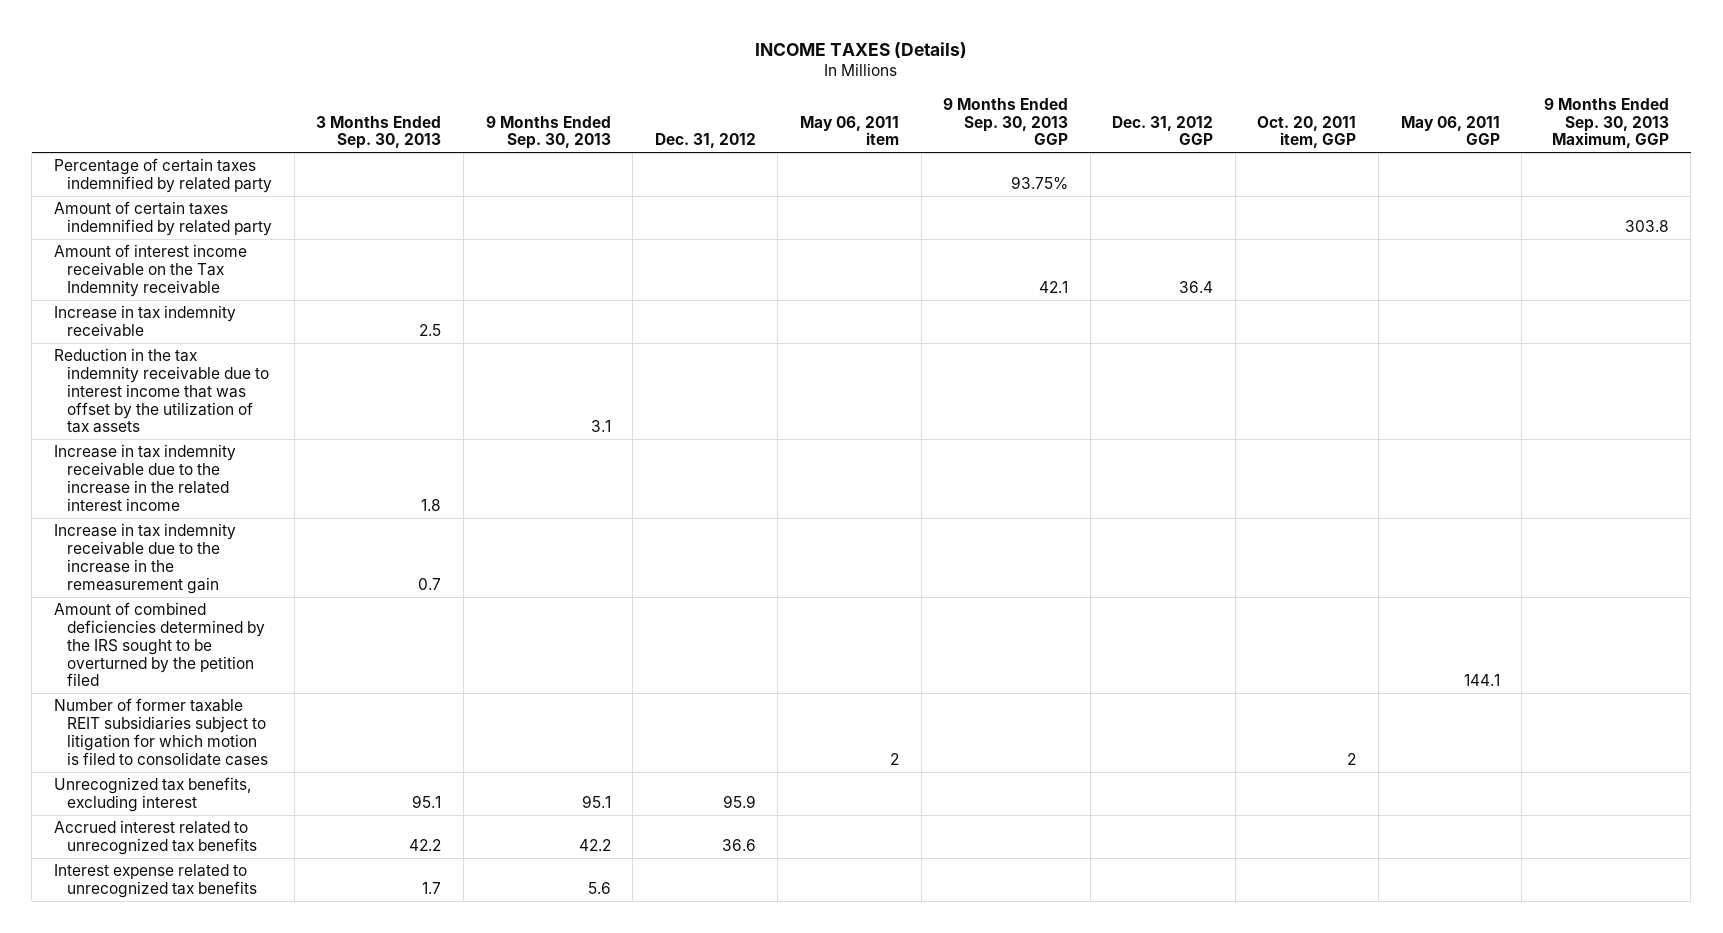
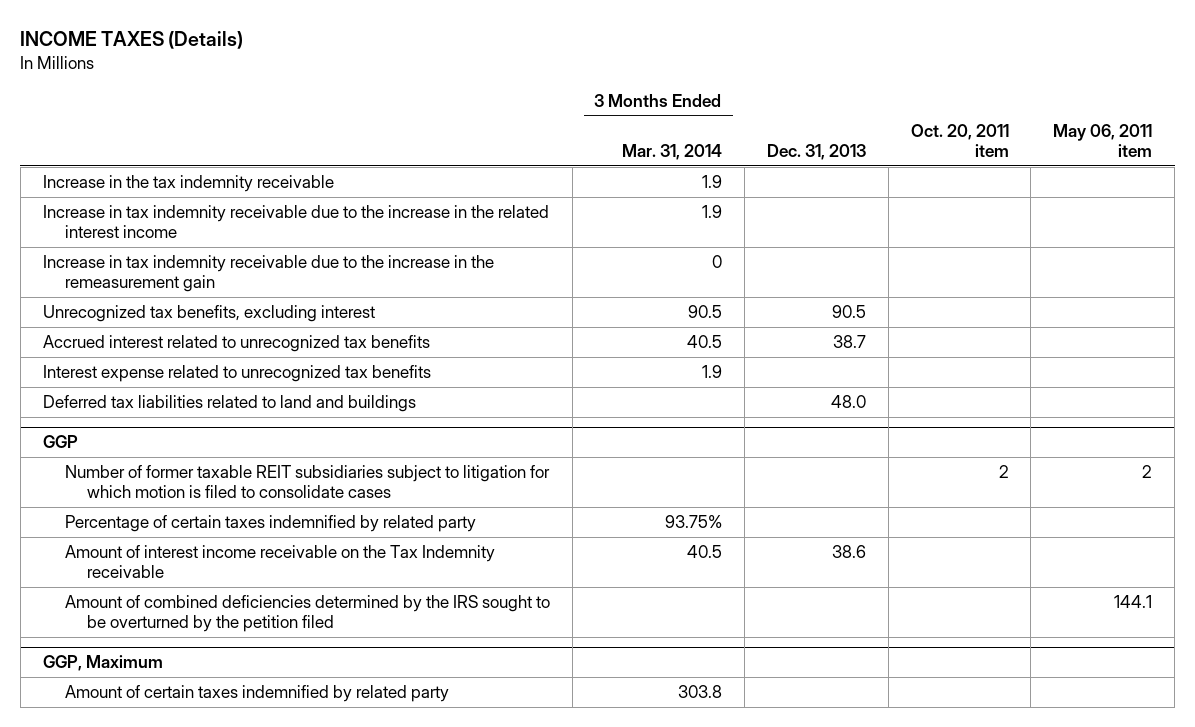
- | 3 Months Ended Sep. 30, 2013 | 9 Months Ended Sep. 30, 2013 | Dec. 31, 2012 | May 06, 2011 item | 9 Months Ended Sep. 30, 2013 GGP | Dec. 31, 2012 GGP | Oct. 20, 2011 item, GGP | May 06, 2011 GGP | 9 Months Ended Sep. 30, 2013 Maximum, GGP
+ | 3 Months Ended Mar. 31, 2014 | Dec. 31, 2013 | Oct. 20, 2011 item | May 06, 2011 item
- Percentage of certain taxes indemnified by related party | | | | | 93.75% | | | |
- Amount of certain taxes indemnified by related party | | | | | | | | | 303.8
- Amount of interest income receivable on the Tax Indemnity receivable | | | | | 42.1 | 36.4 | | |
- Increase in tax indemnity receivable | 2.5 | | | | | | | |
- Reduction in the tax indemnity receivable due to interest income that was offset by the utilization of tax assets | | 3.1 | | | | | | |
+ Increase in the tax indemnity receivable | 1.9 | | |
- Amount of combined deficiencies determined by the IRS sought to be overturned by the petition filed | | | | | | | | 144.1 |
- Number of former taxable REIT subsidiaries subject to litigation for which motion is filed to consolidate cases | | | | 2 | | | 2 | |
+ Deferred tax liabilities related to land and buildings | | 48.0 | |
+ GGP
+ Number of former taxable REIT subsidiaries subject to litigation for which motion is filed to consolidate cases | | | 2 | 2
+ Percentage of certain taxes indemnified by related party | 93.75% | | |
+ Amount of interest income receivable on the Tax Indemnity receivable | 40.5 | 38.6 | |
+ Amount of combined deficiencies determined by the IRS sought to be overturned by the petition filed | | | | 144.1
+ GGP, Maximum
+ Amount of certain taxes indemnified by related party | 303.8 | | |

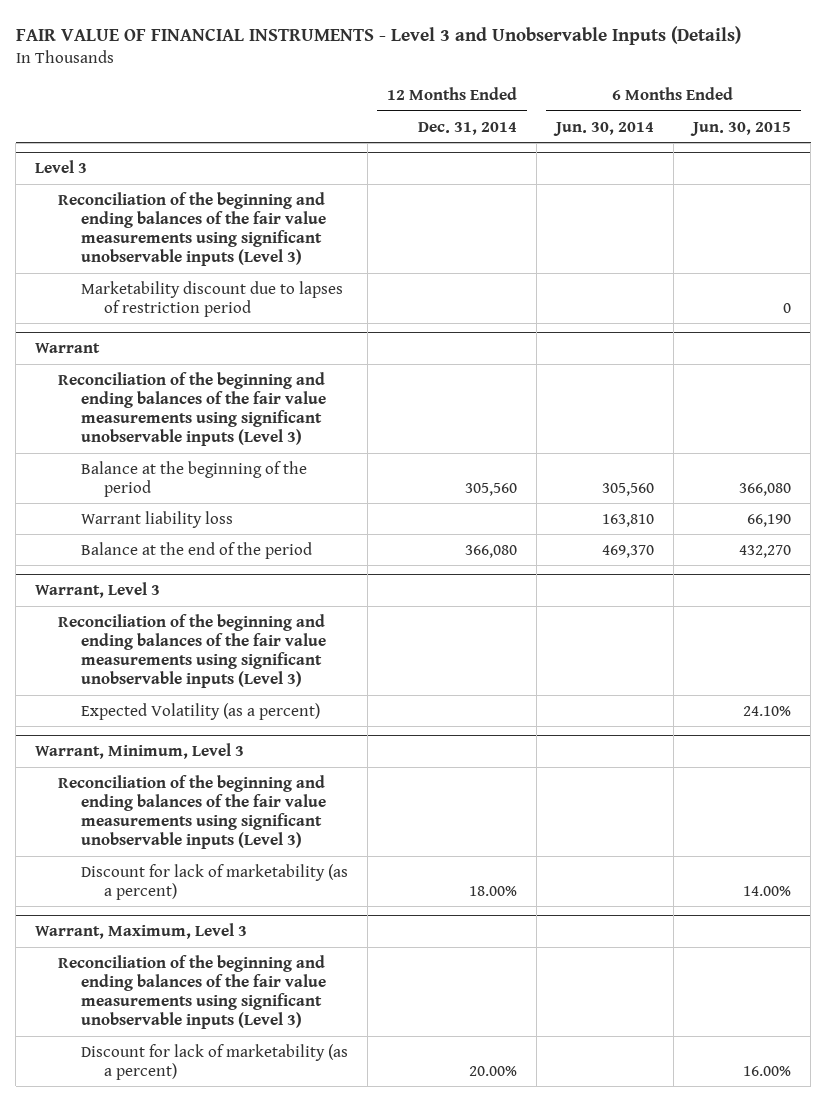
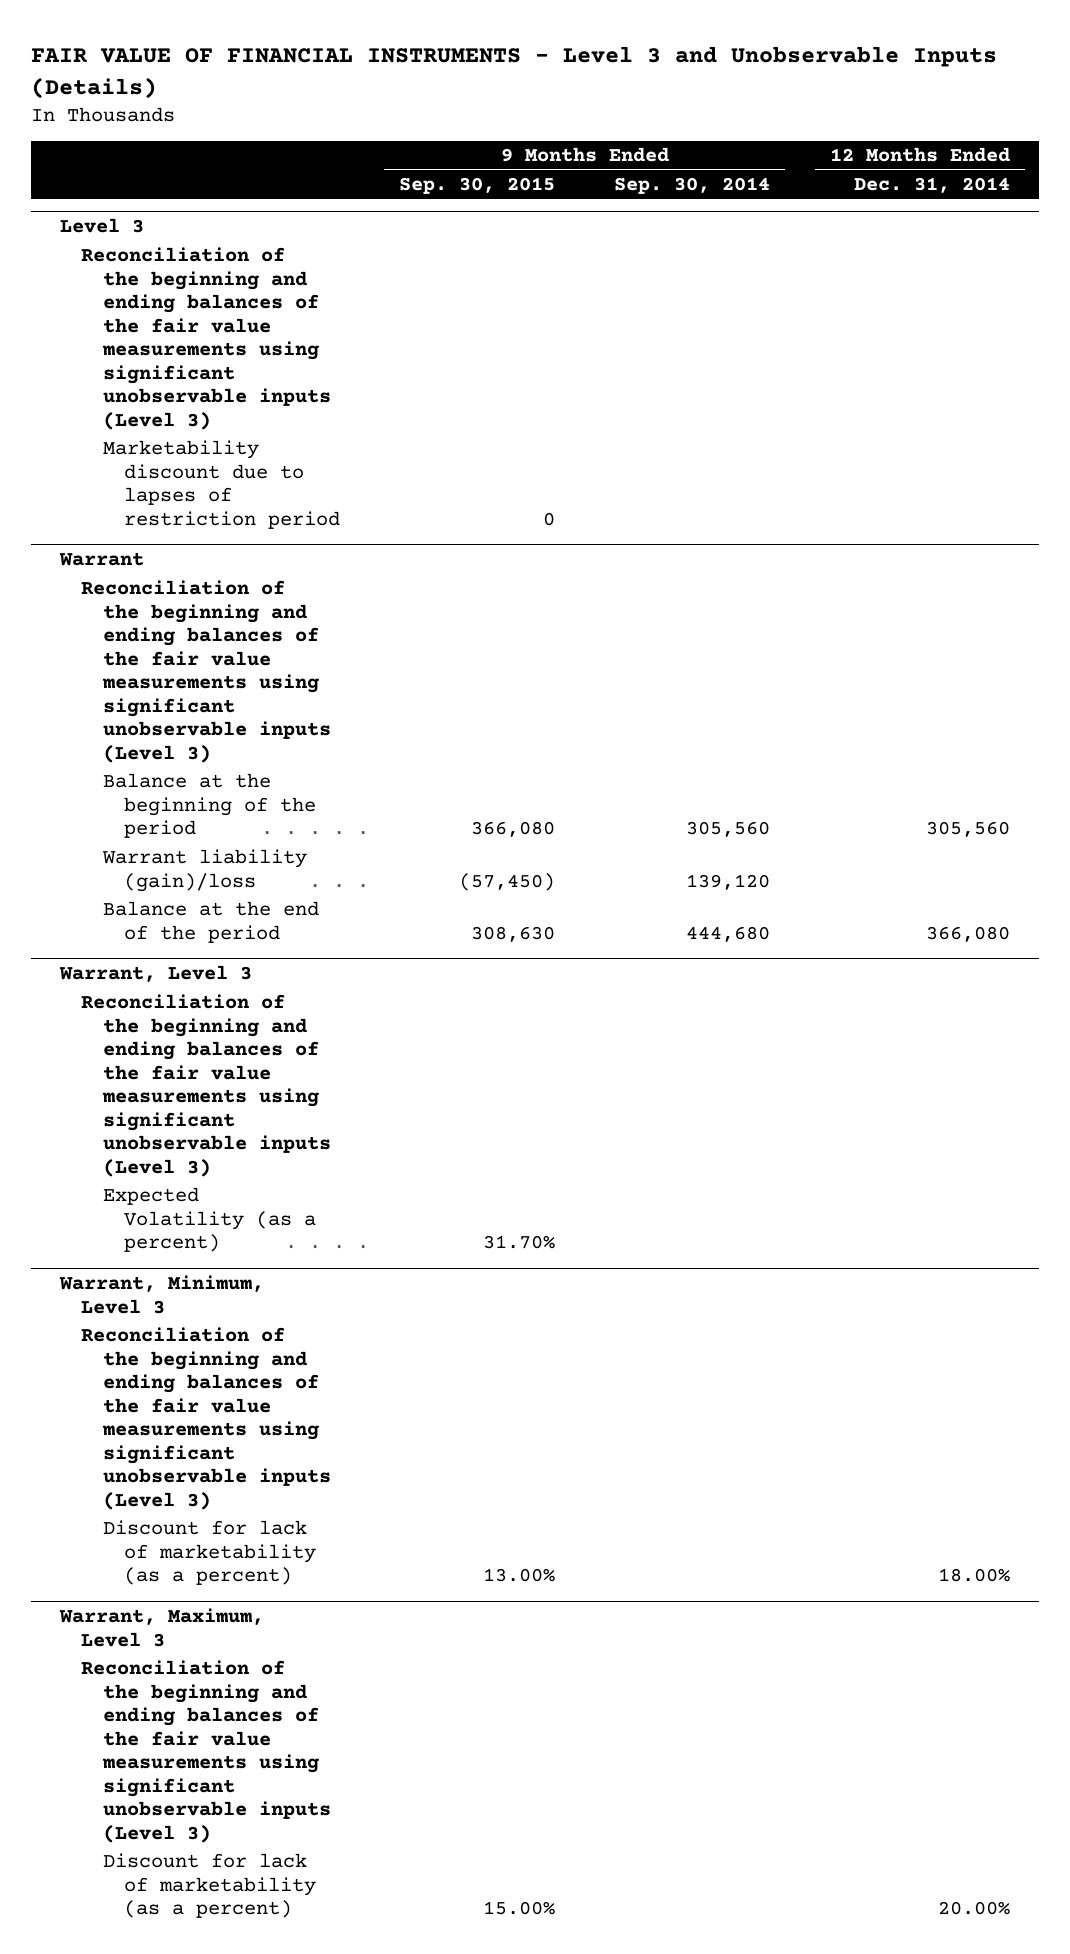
- | 12 Months Ended Dec. 31, 2014 | 6 Months Ended Jun. 30, 2014 | 6 Months Ended Jun. 30, 2015
+ | 9 Months Ended Sep. 30, 2015 | 9 Months Ended Sep. 30, 2014 | 12 Months Ended Dec. 31, 2014
@ Warrant
- Warrant liability loss | | 163,810 | 66,190
+ Warrant liability (gain)/loss | (57,450) | 139,120 |

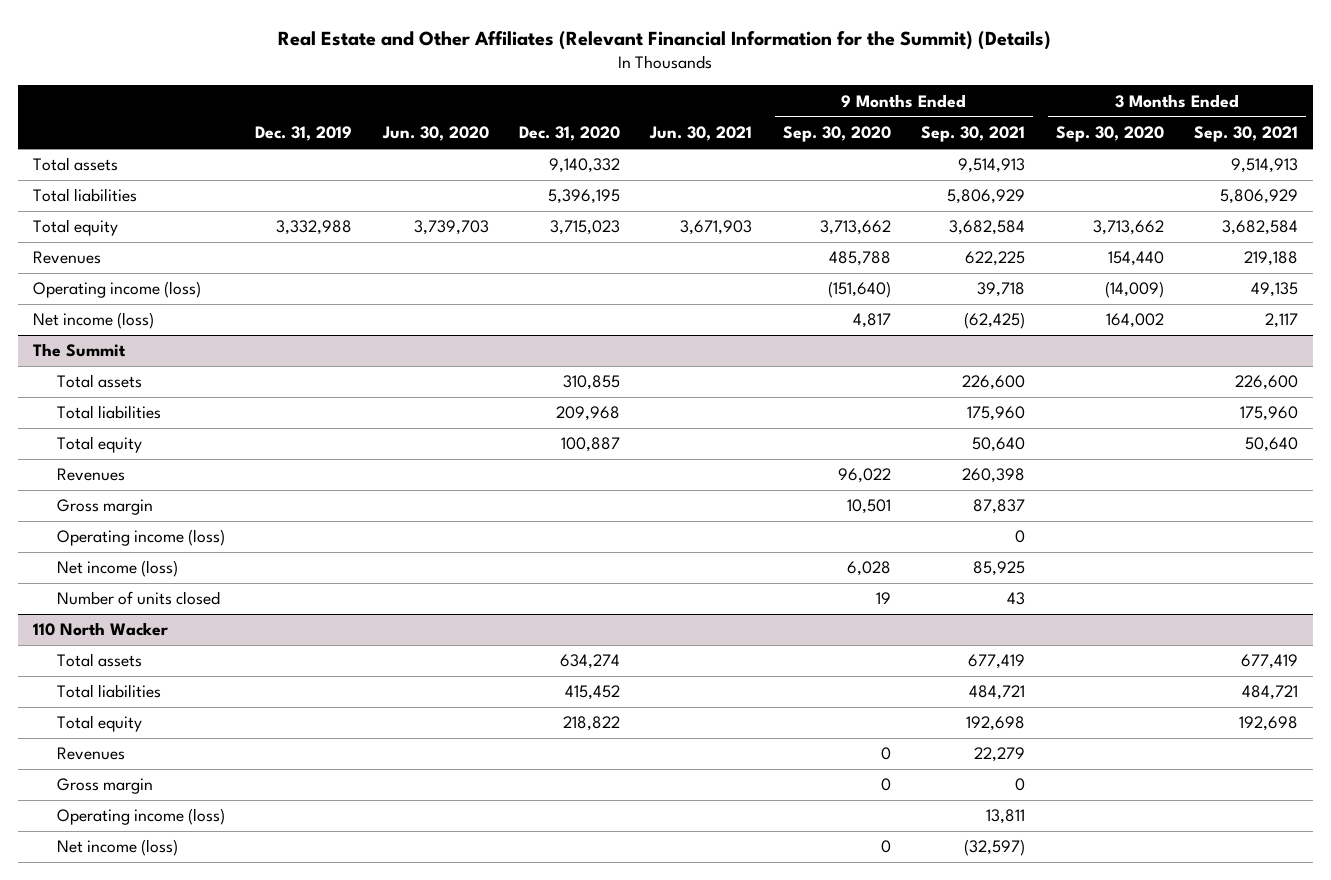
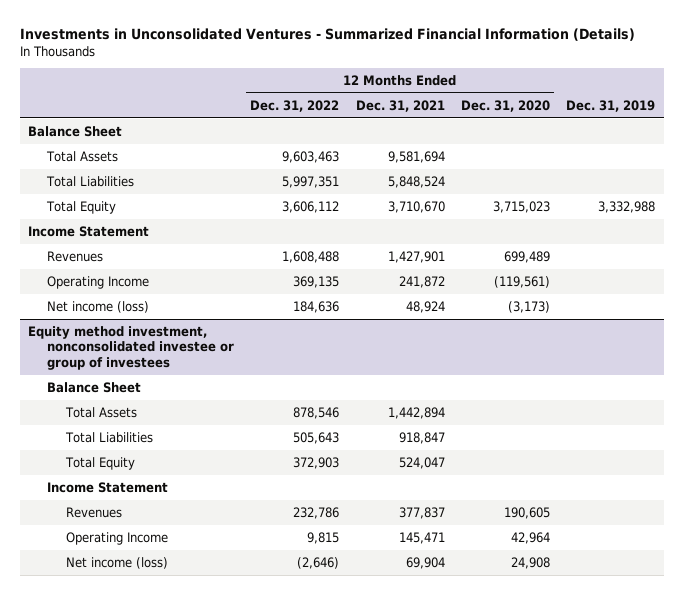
- Real Estate and Other Affiliates (Relevant Financial Information for the Summit) (Details)
+ Investments in Unconsolidated Ventures - Summarized Financial Information (Details)
- | Dec. 31, 2019 | Jun. 30, 2020 | Dec. 31, 2020 | Jun. 30, 2021 | 9 Months Ended Sep. 30, 2020 | 9 Months Ended Sep. 30, 2021 | 3 Months Ended Sep. 30, 2020 | 3 Months Ended Sep. 30, 2021
+ | 12 Months Ended Dec. 31, 2022 | 12 Months Ended Dec. 31, 2021 | 12 Months Ended Dec. 31, 2020 | Dec. 31, 2019
- Total assets | | | 9,140,332 | | | 9,514,913 | | 9,514,913
- Total liabilities | | | 5,396,195 | | | 5,806,929 | | 5,806,929
- Total equity | 3,332,988 | 3,739,703 | 3,715,023 | 3,671,903 | 3,713,662 | 3,682,584 | 3,713,662 | 3,682,584
+ Balance Sheet
+ Total Assets | 9,603,463 | 9,581,694 | |
+ Total Liabilities | 5,997,351 | 5,848,524 | |
+ Total Equity | 3,606,112 | 3,710,670 | 3,715,023 | 3,332,988
+ Income Statement
- Operating income (loss) | | | | | (151,640) | 39,718 | (14,009) | 49,135
+ Operating Income | 369,135 | 241,872 | (119,561) |
- The Summit
- Total assets | | | 310,855 | | | 226,600 | | 226,600
- Total liabilities | | | 209,968 | | | 175,960 | | 175,960
- Total equity | | | 100,887 | | | 50,640 | | 50,640
- Revenues | | | | | 96,022 | 260,398 | |
- Gross margin | | | | | 10,501 | 87,837 | |
- Operating income (loss) | | | | | | 0 | |
- Net income (loss) | | | | | 6,028 | 85,925 | |
- Number of units closed | | | | | 19 | 43 | |
- 110 North Wacker
- Total assets | | | 634,274 | | | 677,419 | | 677,419
- Total liabilities | | | 415,452 | | | 484,721 | | 484,721
- Total equity | | | 218,822 | | | 192,698 | | 192,698
- Revenues | | | | | 0 | 22,279 | |
- Gross margin | | | | | 0 | 0 | |
- Operating income (loss) | | | | | | 13,811 | |
- Net income (loss) | | | | | 0 | (32,597) | |
+ Equity method investment, nonconsolidated investee or group of investees
+ Balance Sheet
+ Total Assets | 878,546 | 1,442,894 | |
+ Total Liabilities | 505,643 | 918,847 | |
+ Total Equity | 372,903 | 524,047 | |
+ Income Statement
+ Revenues | 232,786 | 377,837 | 190,605 |
+ Operating Income | 9,815 | 145,471 | 42,964 |
+ Net income (loss) | (2,646) | 69,904 | 24,908 |

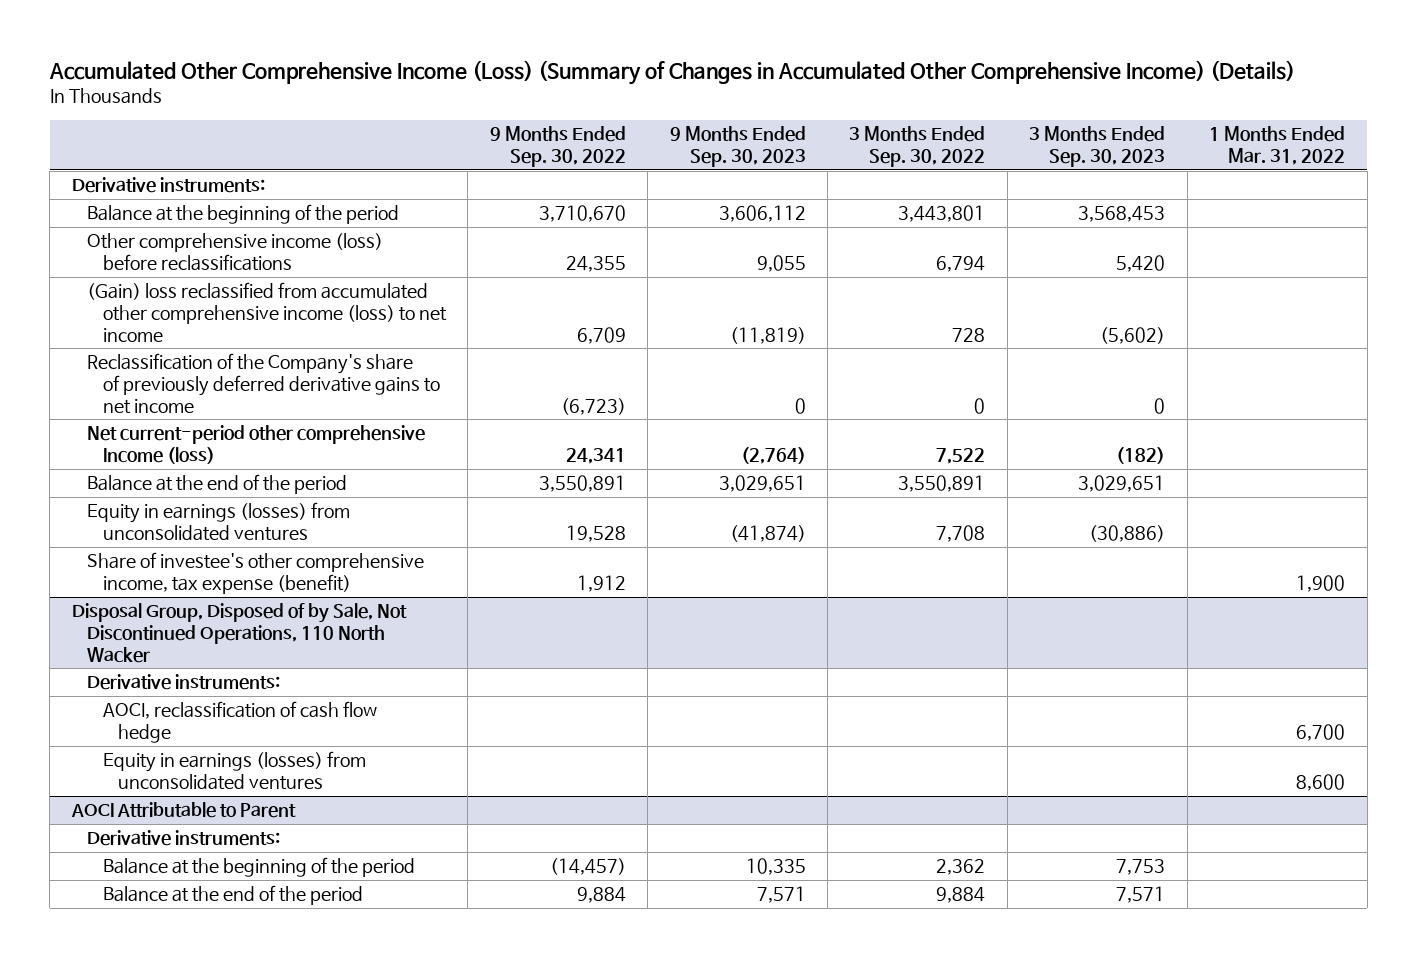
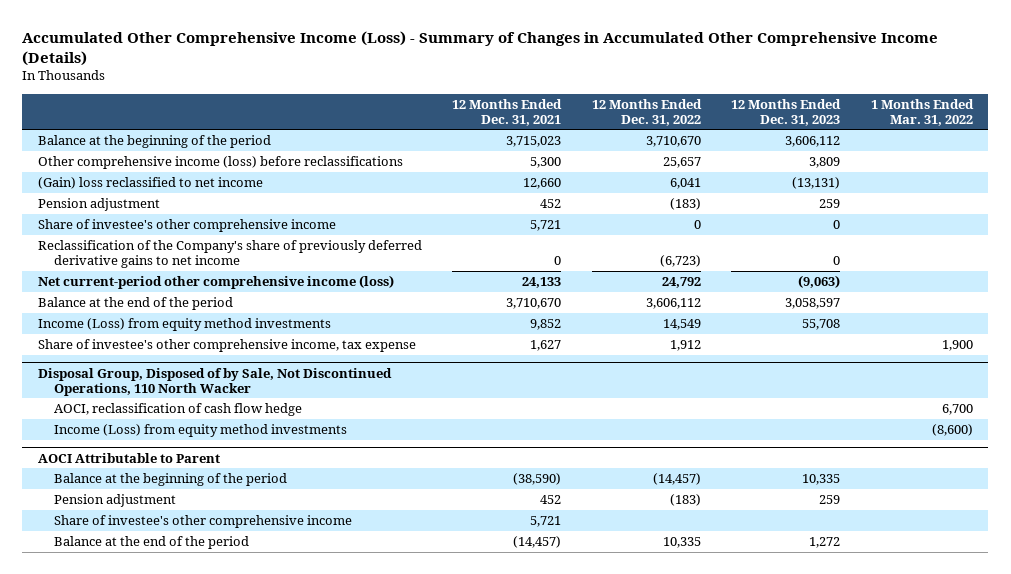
- Accumulated Other Comprehensive Income (Loss) (Summary of Changes in Accumulated Other Comprehensive Income) (Details)
+ Accumulated Other Comprehensive Income (Loss) - Summary of Changes in Accumulated Other Comprehensive Income (Details)
- | 9 Months Ended Sep. 30, 2022 | 9 Months Ended Sep. 30, 2023 | 3 Months Ended Sep. 30, 2022 | 3 Months Ended Sep. 30, 2023 | 1 Months Ended Mar. 31, 2022
+ | 12 Months Ended Dec. 31, 2021 | 12 Months Ended Dec. 31, 2022 | 12 Months Ended Dec. 31, 2023 | 1 Months Ended Mar. 31, 2022
- Derivative instruments:
- (Gain) loss reclassified from accumulated other comprehensive income (loss) to net income | 6,709 | (11,819) | 728 | (5,602) |
+ (Gain) loss reclassified to net income | 12,660 | 6,041 | (13,131) |
+ Pension adjustment | 452 | (183) | 259 |
+ Share of investee's other comprehensive income | 5,721 | 0 | 0 |
- Net current-period other comprehensive Income (loss) | 24,341 | (2,764) | 7,522 | (182) |
+ Net current-period other comprehensive income (loss) | 24,133 | 24,792 | (9,063) |
- Equity in earnings (losses) from unconsolidated ventures | 19,528 | (41,874) | 7,708 | (30,886) |
- Share of investee's other comprehensive income, tax expense (benefit) | 1,912 | | | | 1,900
+ Income (Loss) from equity method investments | 9,852 | 14,549 | 55,708 |
+ Share of investee's other comprehensive income, tax expense | 1,627 | 1,912 | | 1,900
@ Disposal Group, Disposed of by Sale, Not Discontinued Operations, 110 North Wacker
- Derivative instruments:
- Equity in earnings (losses) from unconsolidated ventures | | | | | 8,600
+ Income (Loss) from equity method investments | | | | (8,600)
@ AOCI Attributable to Parent
- Derivative instruments:
+ Pension adjustment | 452 | (183) | 259 |
+ Share of investee's other comprehensive income | 5,721 | | |

